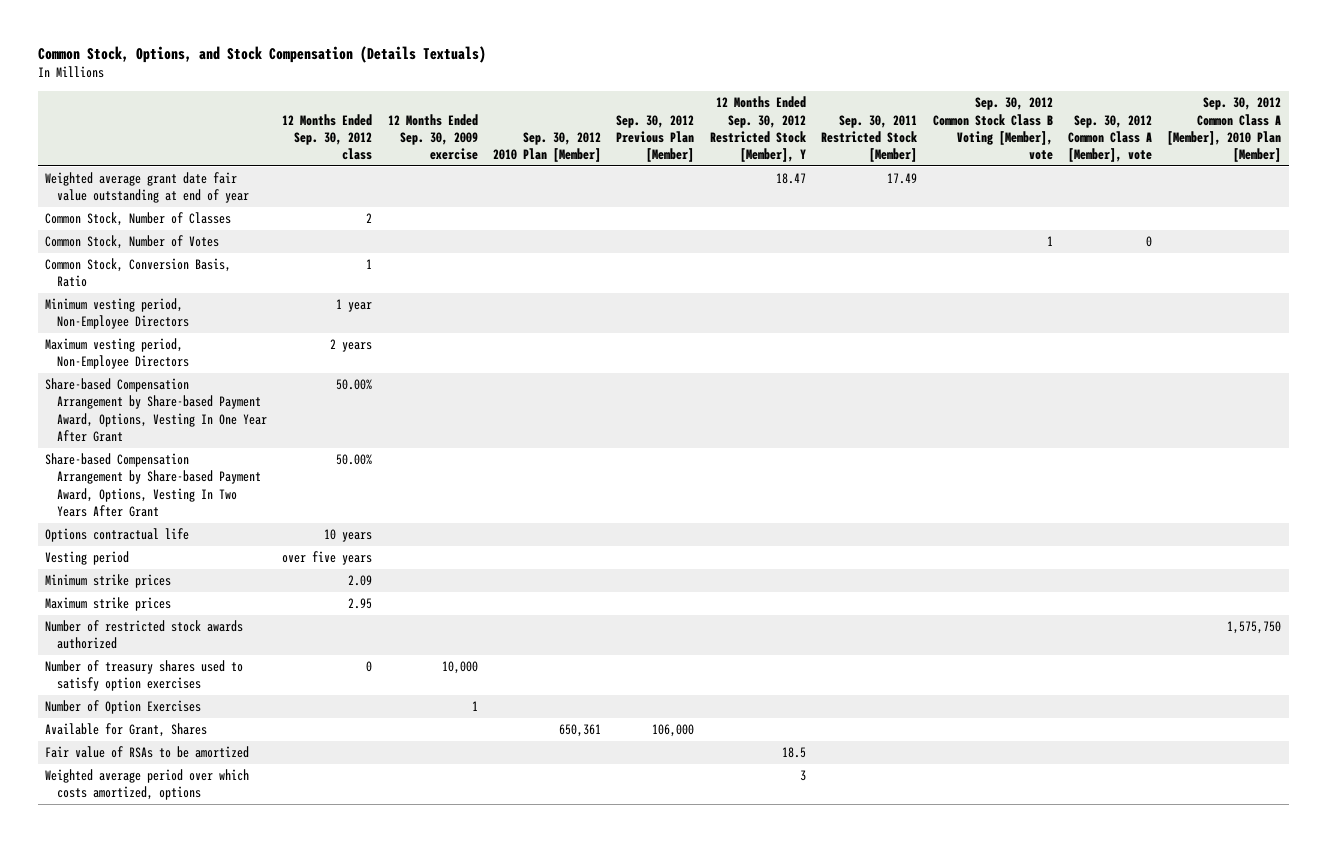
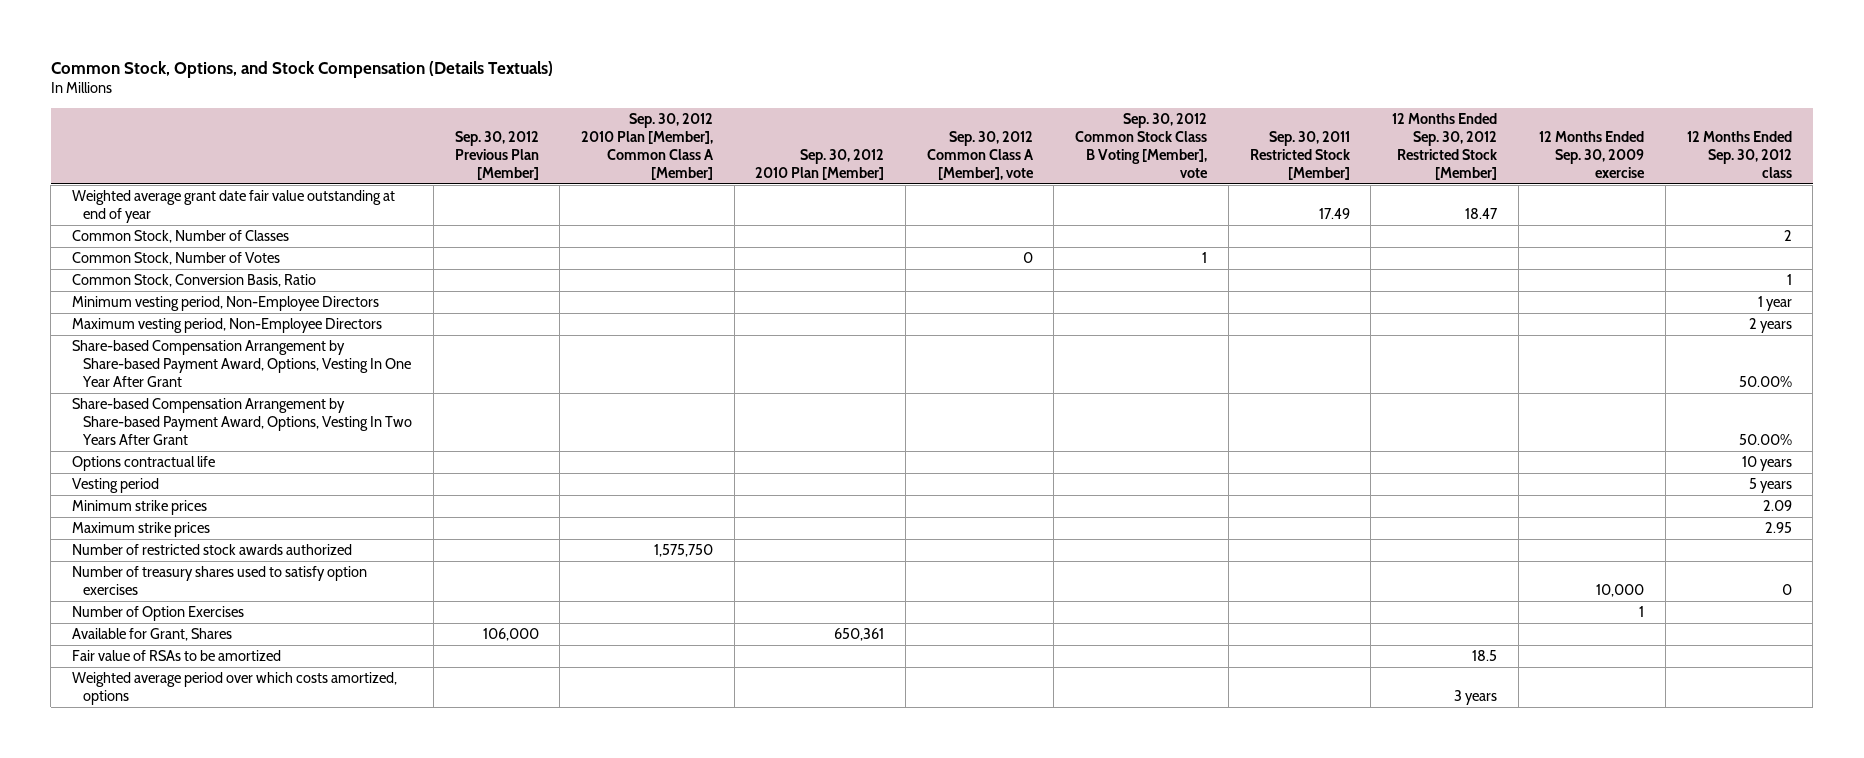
- | 12 Months Ended Sep. 30, 2012 class | 12 Months Ended Sep. 30, 2009 exercise | Sep. 30, 2012 2010 Plan [Member] | Sep. 30, 2012 Previous Plan [Member] | 12 Months Ended Sep. 30, 2012 Restricted Stock [Member], Y | Sep. 30, 2011 Restricted Stock [Member] | Sep. 30, 2012 Common Stock Class B Voting [Member], vote | Sep. 30, 2012 Common Class A [Member], vote | Sep. 30, 2012 Common Class A [Member], 2010 Plan [Member]
+ | Sep. 30, 2012 Previous Plan [Member] | Sep. 30, 2012 2010 Plan [Member], Common Class A [Member] | Sep. 30, 2012 2010 Plan [Member] | Sep. 30, 2012 Common Class A [Member], vote | Sep. 30, 2012 Common Stock Class B Voting [Member], vote | Sep. 30, 2011 Restricted Stock [Member] | 12 Months Ended Sep. 30, 2012 Restricted Stock [Member] | 12 Months Ended Sep. 30, 2009 exercise | 12 Months Ended Sep. 30, 2012 class
- Vesting period | over five years | | | | | | | |
+ Vesting period | | | | | | | | | 5 years

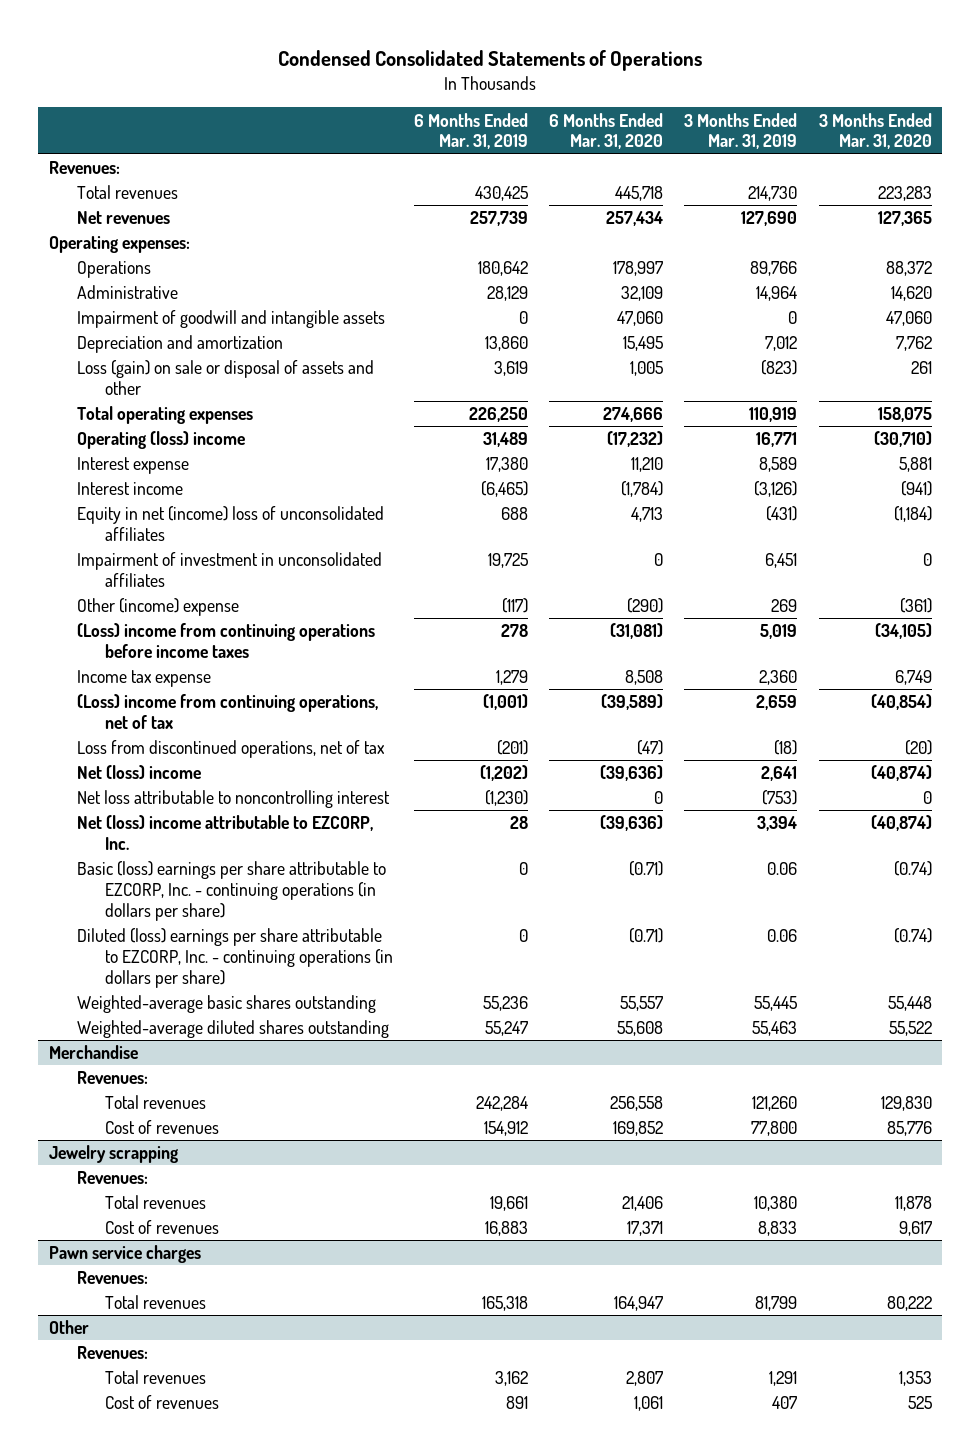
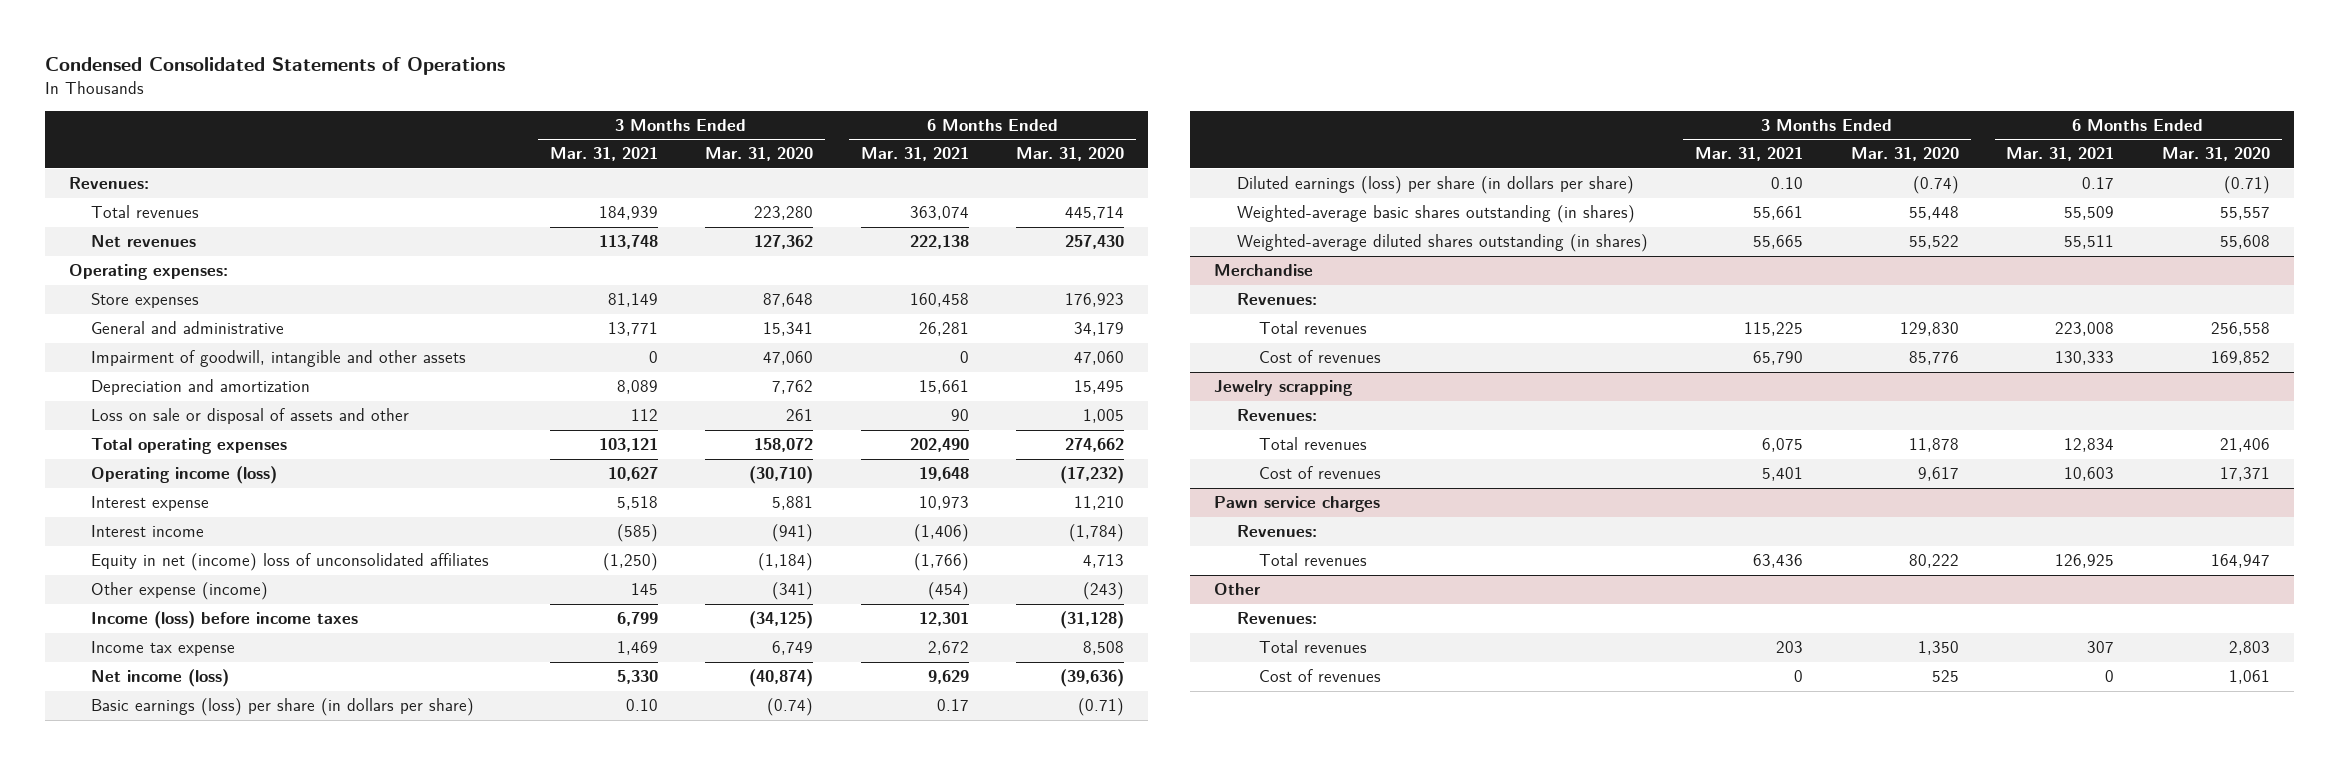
- | 6 Months Ended Mar. 31, 2019 | 6 Months Ended Mar. 31, 2020 | 3 Months Ended Mar. 31, 2019 | 3 Months Ended Mar. 31, 2020
+ | 3 Months Ended Mar. 31, 2021 | 3 Months Ended Mar. 31, 2020 | 6 Months Ended Mar. 31, 2021 | 6 Months Ended Mar. 31, 2020
- Total revenues | 430,425 | 445,718 | 214,730 | 223,283
- Net revenues | 257,739 | 257,434 | 127,690 | 127,365
+ Total revenues | 184,939 | 223,280 | 363,074 | 445,714
+ Net revenues | 113,748 | 127,362 | 222,138 | 257,430
- Operations | 180,642 | 178,997 | 89,766 | 88,372
- Administrative | 28,129 | 32,109 | 14,964 | 14,620
- Impairment of goodwill and intangible assets | 0 | 47,060 | 0 | 47,060
+ Store expenses | 81,149 | 87,648 | 160,458 | 176,923
+ General and administrative | 13,771 | 15,341 | 26,281 | 34,179
+ Impairment of goodwill, intangible and other assets | 0 | 47,060 | 0 | 47,060
- Loss (gain) on sale or disposal of assets and other | 3,619 | 1,005 | (823) | 261
- Total operating expenses | 226,250 | 274,666 | 110,919 | 158,075
- Operating (loss) income | 31,489 | (17,232) | 16,771 | (30,710)
+ Loss on sale or disposal of assets and other | 112 | 261 | 90 | 1,005
+ Total operating expenses | 103,121 | 158,072 | 202,490 | 274,662
+ Operating income (loss) | 10,627 | (30,710) | 19,648 | (17,232)
- Impairment of investment in unconsolidated affiliates | 19,725 | 0 | 6,451 | 0
- Other (income) expense | (117) | (290) | 269 | (361)
- (Loss) income from continuing operations before income taxes | 278 | (31,081) | 5,019 | (34,105)
+ Other expense (income) | 145 | (341) | (454) | (243)
+ Income (loss) before income taxes | 6,799 | (34,125) | 12,301 | (31,128)
- (Loss) income from continuing operations, net of tax | (1,001) | (39,589) | 2,659 | (40,854)
- Loss from discontinued operations, net of tax | (201) | (47) | (18) | (20)
- Net (loss) income | (1,202) | (39,636) | 2,641 | (40,874)
- Net loss attributable to noncontrolling interest | (1,230) | 0 | (753) | 0
- Net (loss) income attributable to EZCORP, Inc. | 28 | (39,636) | 3,394 | (40,874)
- Basic (loss) earnings per share attributable to EZCORP, Inc. - continuing operations (in dollars per share) | 0 | (0.71) | 0.06 | (0.74)
- Diluted (loss) earnings per share attributable to EZCORP, Inc. - continuing operations (in dollars per share) | 0 | (0.71) | 0.06 | (0.74)
- Weighted-average basic shares outstanding | 55,236 | 55,557 | 55,445 | 55,448
- Weighted-average diluted shares outstanding | 55,247 | 55,608 | 55,463 | 55,522
+ Net income (loss) | 5,330 | (40,874) | 9,629 | (39,636)
+ Basic earnings (loss) per share (in dollars per share) | 0.10 | (0.74) | 0.17 | (0.71)
+ Diluted earnings (loss) per share (in dollars per share) | 0.10 | (0.74) | 0.17 | (0.71)
+ Weighted-average basic shares outstanding (in shares) | 55,661 | 55,448 | 55,509 | 55,557
+ Weighted-average diluted shares outstanding (in shares) | 55,665 | 55,522 | 55,511 | 55,608
@ Other
- Total revenues | 3,162 | 2,807 | 1,291 | 1,353
+ Total revenues | 203 | 1,350 | 307 | 2,803

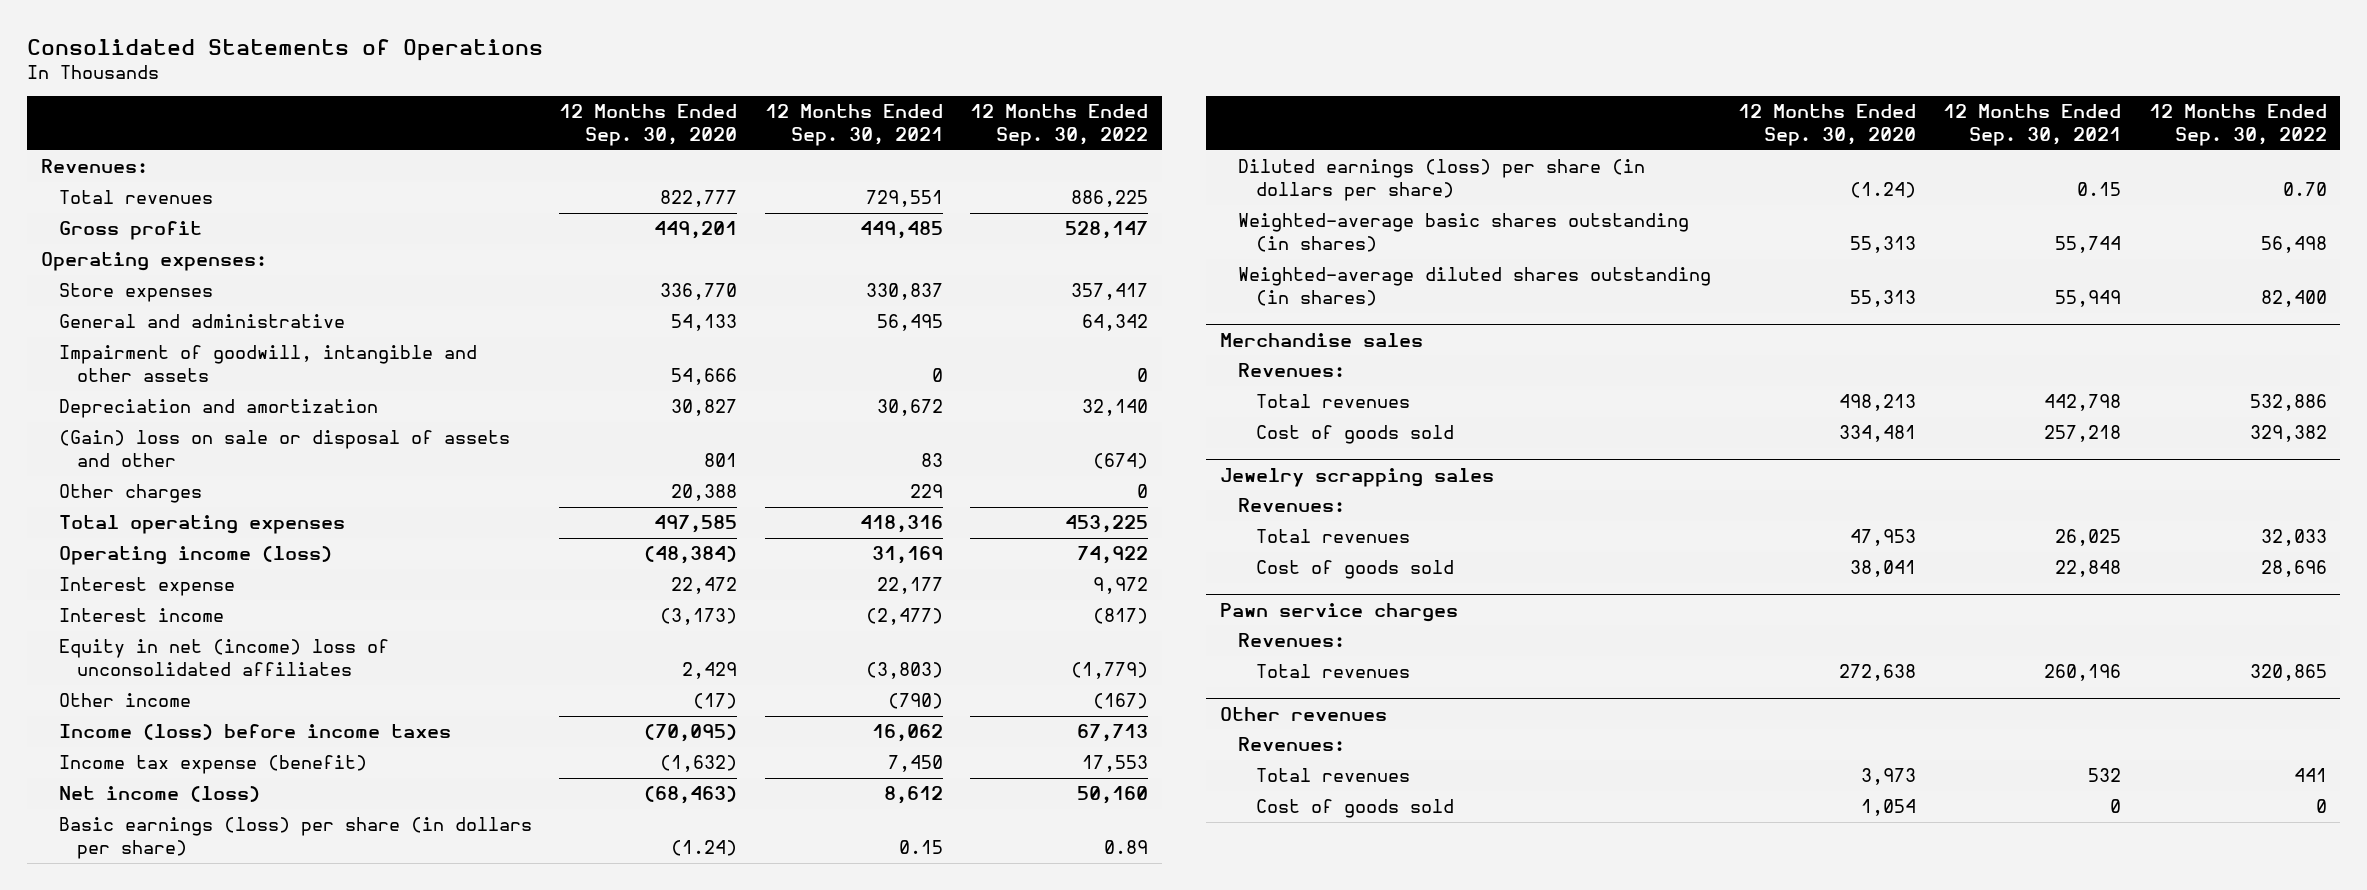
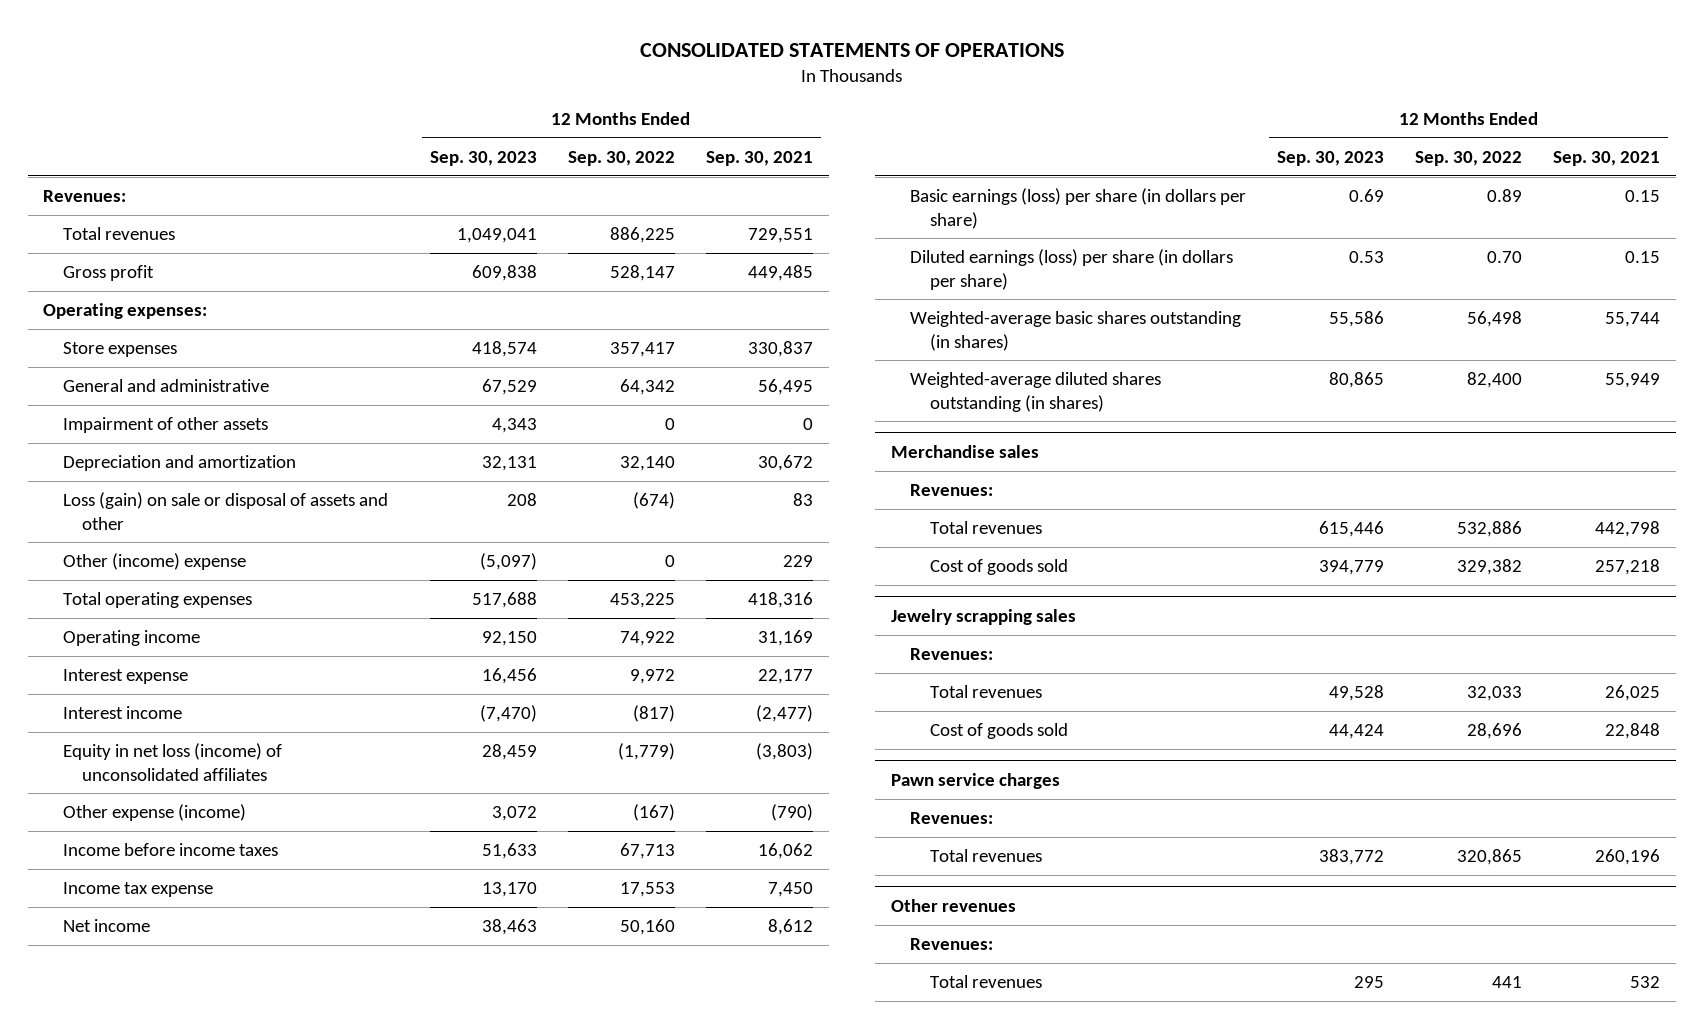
- Consolidated Statements of Operations
+ CONSOLIDATED STATEMENTS OF OPERATIONS
- | 12 Months Ended Sep. 30, 2020 | 12 Months Ended Sep. 30, 2021 | 12 Months Ended Sep. 30, 2022
+ | 12 Months Ended Sep. 30, 2023 | 12 Months Ended Sep. 30, 2022 | 12 Months Ended Sep. 30, 2021
- Impairment of goodwill, intangible and other assets | 54,666 | 0 | 0
+ Impairment of other assets | 4,343 | 0 | 0
- (Gain) loss on sale or disposal of assets and other | 801 | 83 | (674)
- Other charges | 20,388 | 229 | 0
+ Loss (gain) on sale or disposal of assets and other | 208 | (674) | 83
+ Other (income) expense | (5,097) | 0 | 229
- Operating income (loss) | (48,384) | 31,169 | 74,922
+ Operating income | 92,150 | 74,922 | 31,169
- Equity in net (income) loss of unconsolidated affiliates | 2,429 | (3,803) | (1,779)
- Other income | (17) | (790) | (167)
- Income (loss) before income taxes | (70,095) | 16,062 | 67,713
- Income tax expense (benefit) | (1,632) | 7,450 | 17,553
- Net income (loss) | (68,463) | 8,612 | 50,160
+ Equity in net loss (income) of unconsolidated affiliates | 28,459 | (1,779) | (3,803)
+ Other expense (income) | 3,072 | (167) | (790)
+ Income before income taxes | 51,633 | 67,713 | 16,062
+ Income tax expense | 13,170 | 17,553 | 7,450
+ Net income | 38,463 | 50,160 | 8,612
@ Other revenues
- Cost of goods sold | 1,054 | 0 | 0

